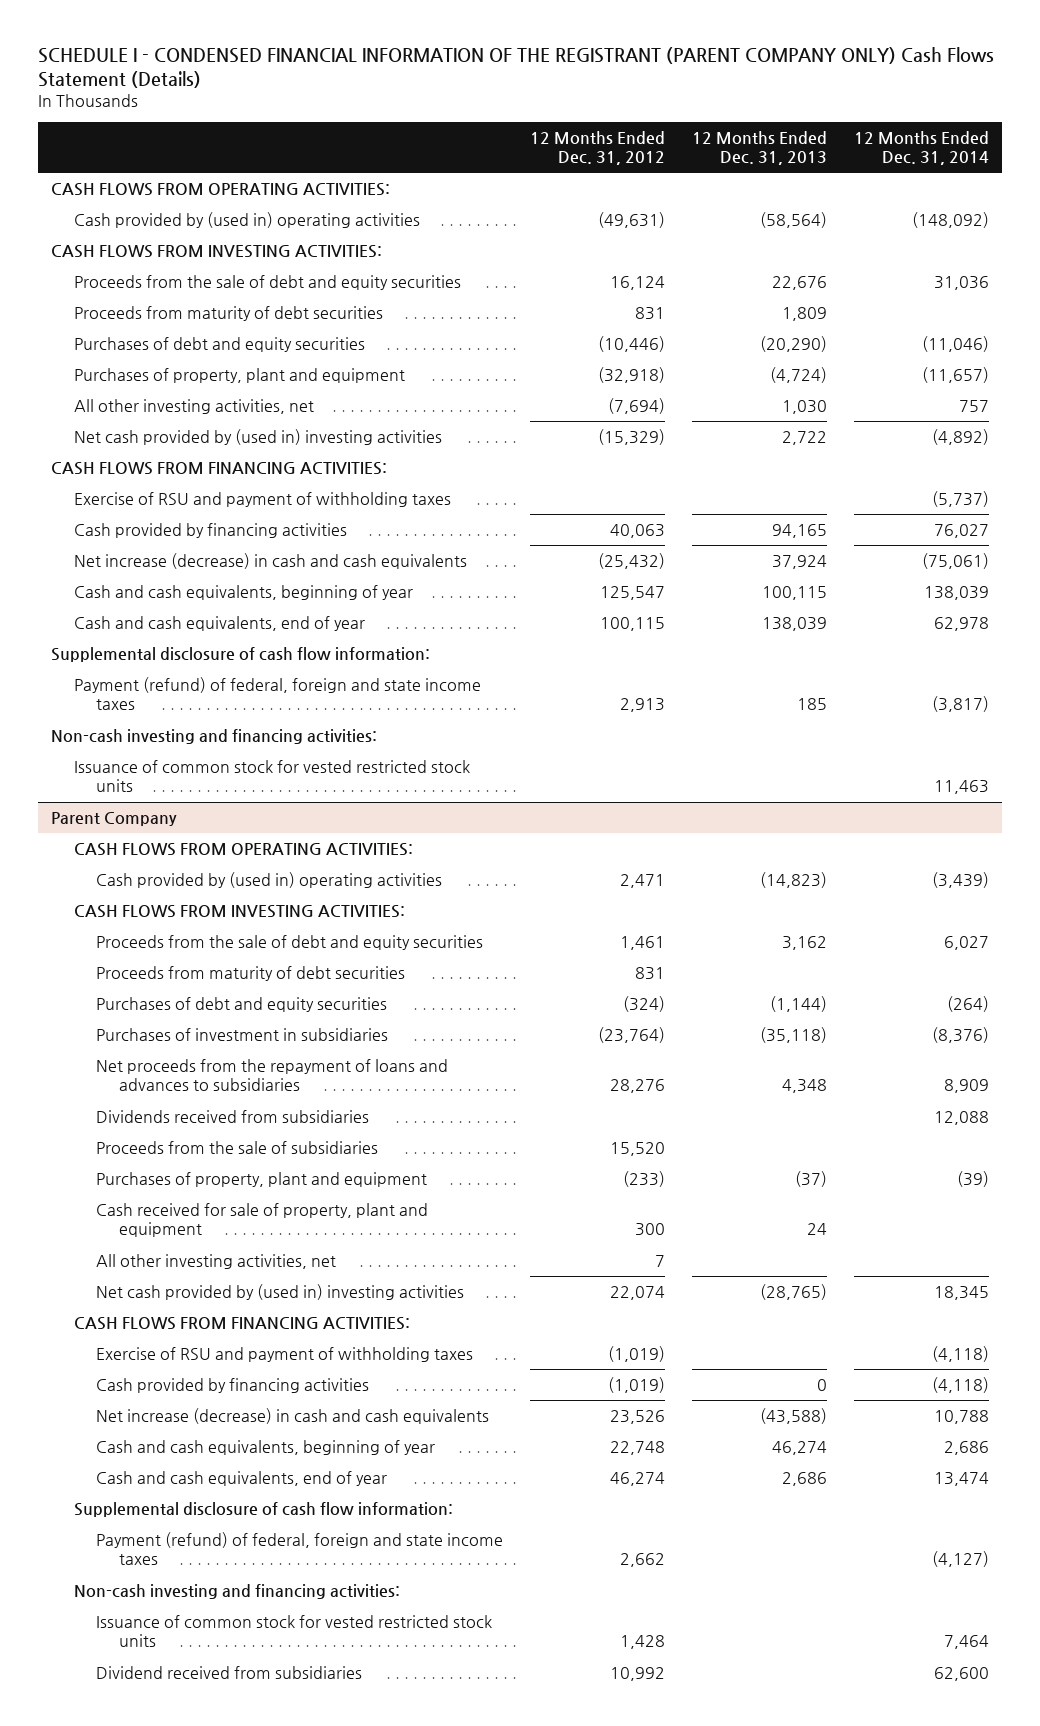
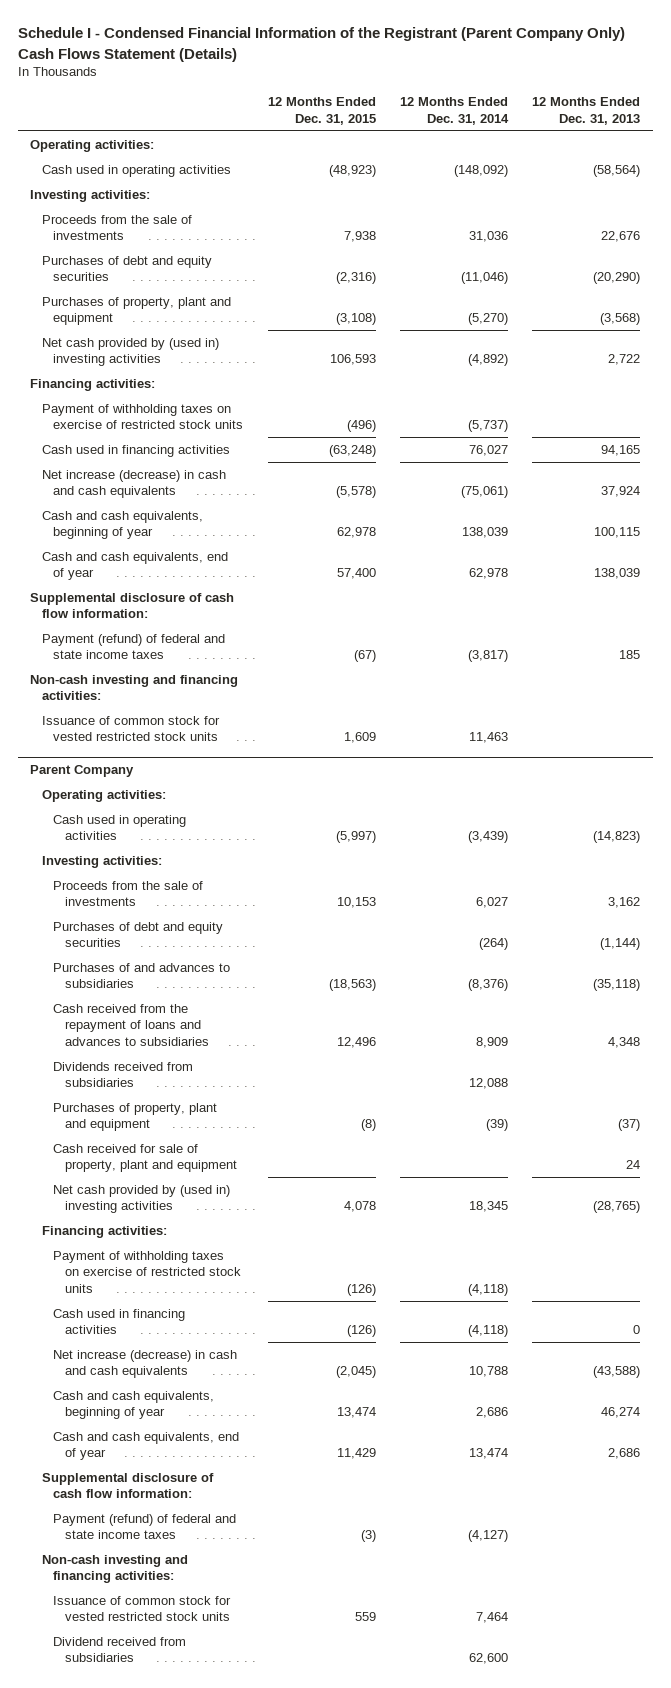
- SCHEDULE I - CONDENSED FINANCIAL INFORMATION OF THE REGISTRANT (PARENT COMPANY ONLY) Cash Flows Statement (Details)
+ Schedule I - Condensed Financial Information of the Registrant (Parent Company Only) Cash Flows Statement (Details)
- | 12 Months Ended Dec. 31, 2012 | 12 Months Ended Dec. 31, 2013 | 12 Months Ended Dec. 31, 2014
+ | 12 Months Ended Dec. 31, 2015 | 12 Months Ended Dec. 31, 2014 | 12 Months Ended Dec. 31, 2013
- CASH FLOWS FROM OPERATING ACTIVITIES:
- Cash provided by (used in) operating activities | (49,631) | (58,564) | (148,092)
- CASH FLOWS FROM INVESTING ACTIVITIES:
- Proceeds from the sale of debt and equity securities | 16,124 | 22,676 | 31,036
- Proceeds from maturity of debt securities | 831 | 1,809 |
+ Operating activities:
+ Cash used in operating activities | (48,923) | (148,092) | (58,564)
+ Investing activities:
+ Proceeds from the sale of investments | 7,938 | 31,036 | 22,676
- Purchases of property, plant and equipment | (32,918) | (4,724) | (11,657)
- All other investing activities, net | (7,694) | 1,030 | 757
+ Purchases of property, plant and equipment | (3,108) | (5,270) | (3,568)
- CASH FLOWS FROM FINANCING ACTIVITIES:
- Exercise of RSU and payment of withholding taxes | | | (5,737)
- Cash provided by financing activities | 40,063 | 94,165 | 76,027
+ Financing activities:
+ Payment of withholding taxes on exercise of restricted stock units | (496) | (5,737) |
+ Cash used in financing activities | (63,248) | 76,027 | 94,165
- Payment (refund) of federal, foreign and state income taxes | 2,913 | 185 | (3,817)
+ Payment (refund) of federal and state income taxes | (67) | (3,817) | 185
@ Parent Company
- CASH FLOWS FROM OPERATING ACTIVITIES:
- Cash provided by (used in) operating activities | 2,471 | (14,823) | (3,439)
- CASH FLOWS FROM INVESTING ACTIVITIES:
- Proceeds from the sale of debt and equity securities | 1,461 | 3,162 | 6,027
- Proceeds from maturity of debt securities | 831 | |
+ Operating activities:
+ Cash used in operating activities | (5,997) | (3,439) | (14,823)
+ Investing activities:
+ Proceeds from the sale of investments | 10,153 | 6,027 | 3,162
- Purchases of investment in subsidiaries | (23,764) | (35,118) | (8,376)
- Net proceeds from the repayment of loans and advances to subsidiaries | 28,276 | 4,348 | 8,909
+ Purchases of and advances to subsidiaries | (18,563) | (8,376) | (35,118)
+ Cash received from the repayment of loans and advances to subsidiaries | 12,496 | 8,909 | 4,348
- Proceeds from the sale of subsidiaries | 15,520 | |
- All other investing activities, net | 7 | |
- CASH FLOWS FROM FINANCING ACTIVITIES:
- Exercise of RSU and payment of withholding taxes | (1,019) | | (4,118)
- Cash provided by financing activities | (1,019) | 0 | (4,118)
+ Financing activities:
+ Payment of withholding taxes on exercise of restricted stock units | (126) | (4,118) |
+ Cash used in financing activities | (126) | (4,118) | 0
- Payment (refund) of federal, foreign and state income taxes | 2,662 | | (4,127)
+ Payment (refund) of federal and state income taxes | (3) | (4,127) |

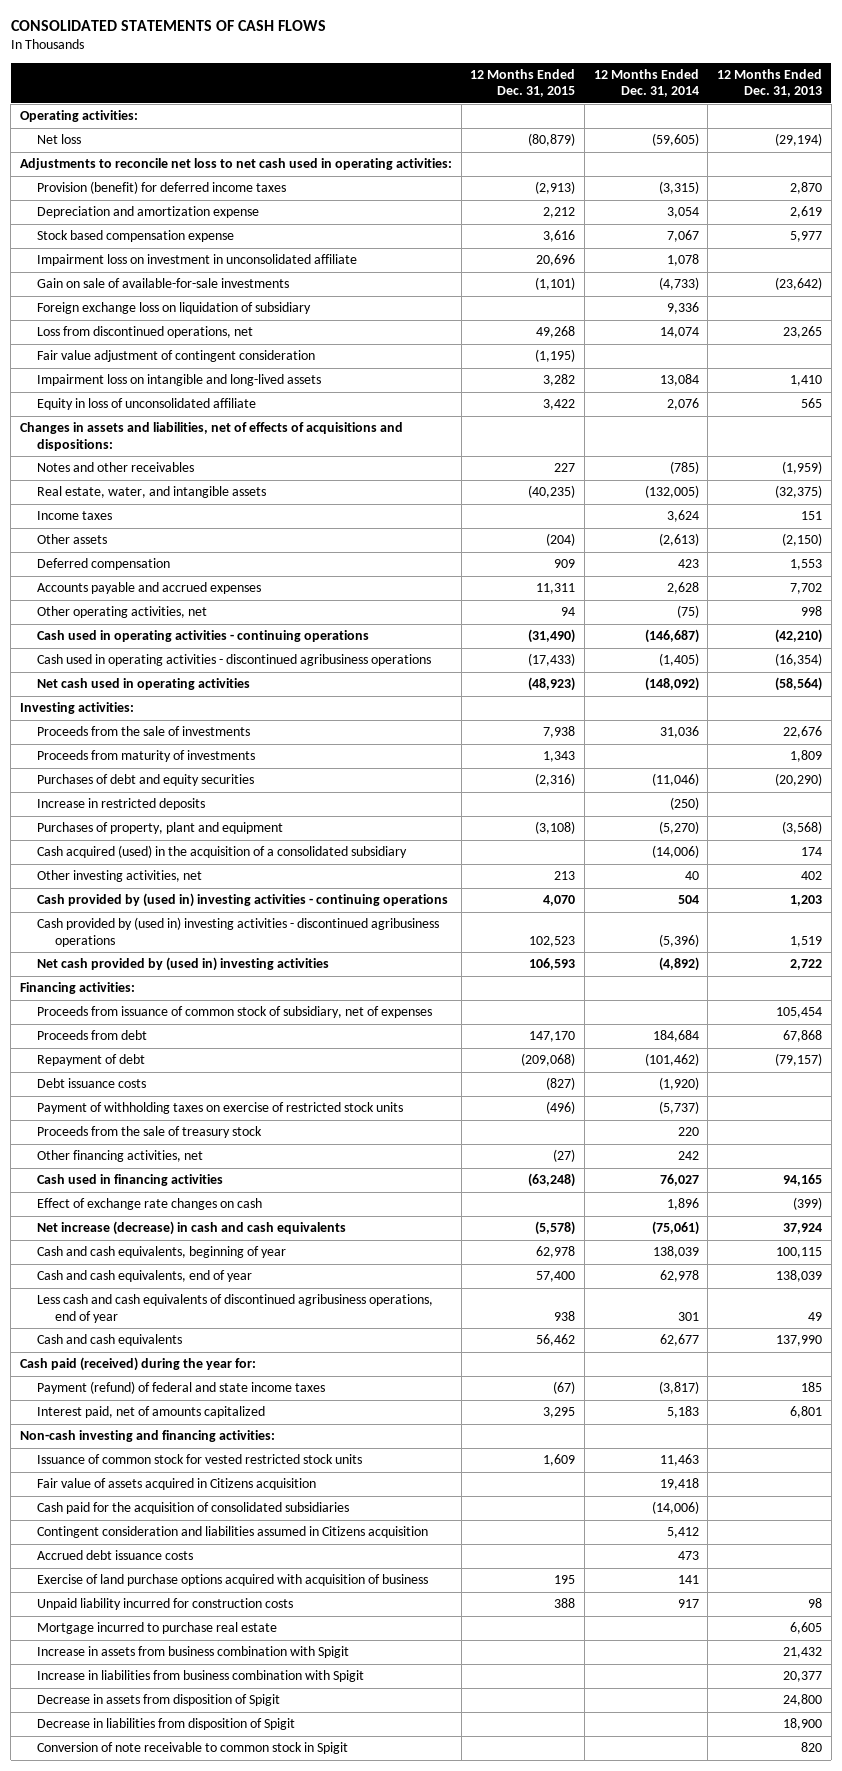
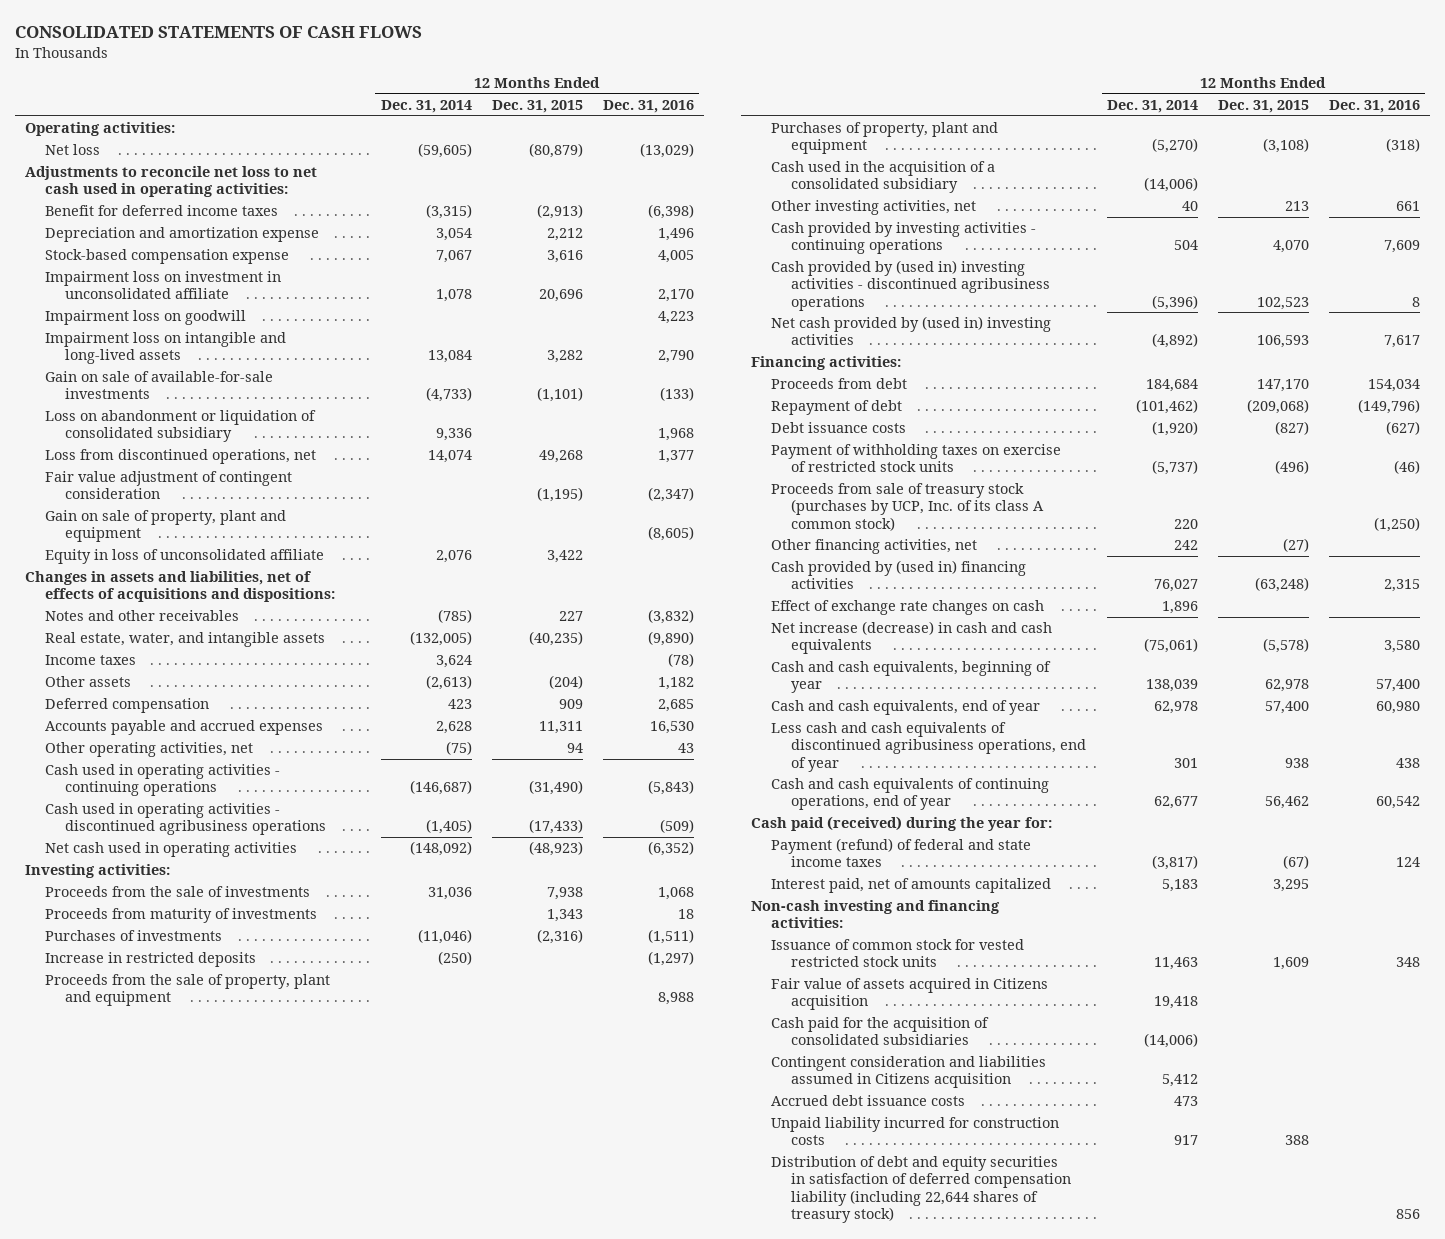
- | 12 Months Ended Dec. 31, 2015 | 12 Months Ended Dec. 31, 2014 | 12 Months Ended Dec. 31, 2013
+ | 12 Months Ended Dec. 31, 2014 | 12 Months Ended Dec. 31, 2015 | 12 Months Ended Dec. 31, 2016
- Provision (benefit) for deferred income taxes | (2,913) | (3,315) | 2,870
+ Benefit for deferred income taxes | (3,315) | (2,913) | (6,398)
- Stock based compensation expense | 3,616 | 7,067 | 5,977
+ Stock-based compensation expense | 7,067 | 3,616 | 4,005
+ Impairment loss on goodwill | | | 4,223
moved up: Impairment loss on intangible and long-lived assets | 13,084 | 3,282 | 2,790
- Foreign exchange loss on liquidation of subsidiary | | 9,336 |
+ Loss on abandonment or liquidation of consolidated subsidiary | 9,336 | | 1,968
+ Gain on sale of property, plant and equipment | | | (8,605)
- Purchases of debt and equity securities | (2,316) | (11,046) | (20,290)
+ Purchases of investments | (11,046) | (2,316) | (1,511)
+ Proceeds from the sale of property, plant and equipment | | | 8,988
- Cash acquired (used) in the acquisition of a consolidated subsidiary | | (14,006) | 174
+ Cash used in the acquisition of a consolidated subsidiary | (14,006) | |
- Cash provided by (used in) investing activities - continuing operations | 4,070 | 504 | 1,203
+ Cash provided by investing activities - continuing operations | 504 | 4,070 | 7,609
- Proceeds from issuance of common stock of subsidiary, net of expenses | | | 105,454
- Proceeds from the sale of treasury stock | | 220 |
+ Proceeds from sale of treasury stock (purchases by UCP, Inc. of its class A common stock) | 220 | | (1,250)
- Cash used in financing activities | (63,248) | 76,027 | 94,165
+ Cash provided by (used in) financing activities | 76,027 | (63,248) | 2,315
- Cash and cash equivalents | 56,462 | 62,677 | 137,990
+ Cash and cash equivalents of continuing operations, end of year | 62,677 | 56,462 | 60,542
- Exercise of land purchase options acquired with acquisition of business | 195 | 141 |
- Mortgage incurred to purchase real estate | | | 6,605
- Increase in assets from business combination with Spigit | | | 21,432
- Increase in liabilities from business combination with Spigit | | | 20,377
- Decrease in assets from disposition of Spigit | | | 24,800
- Decrease in liabilities from disposition of Spigit | | | 18,900
- Conversion of note receivable to common stock in Spigit | | | 820
+ Distribution of debt and equity securities in satisfaction of deferred compensation liability (including 22,644 shares of treasury stock) | | | 856

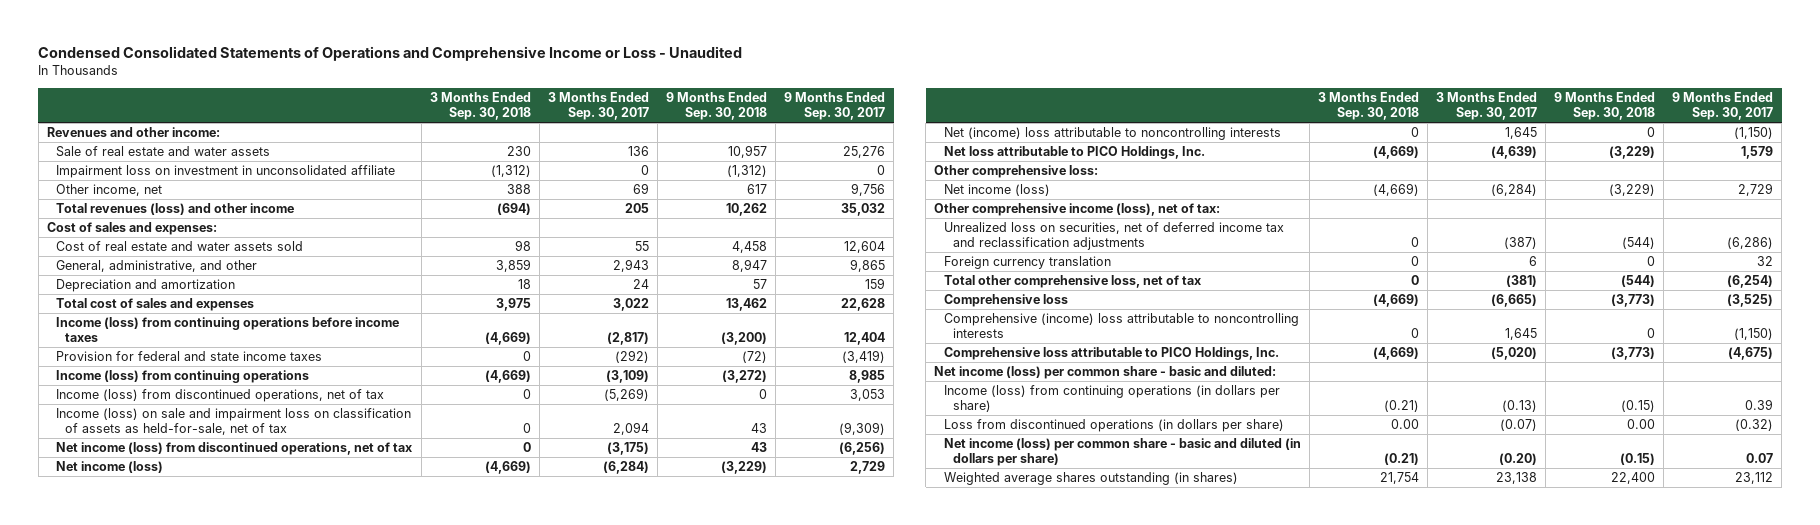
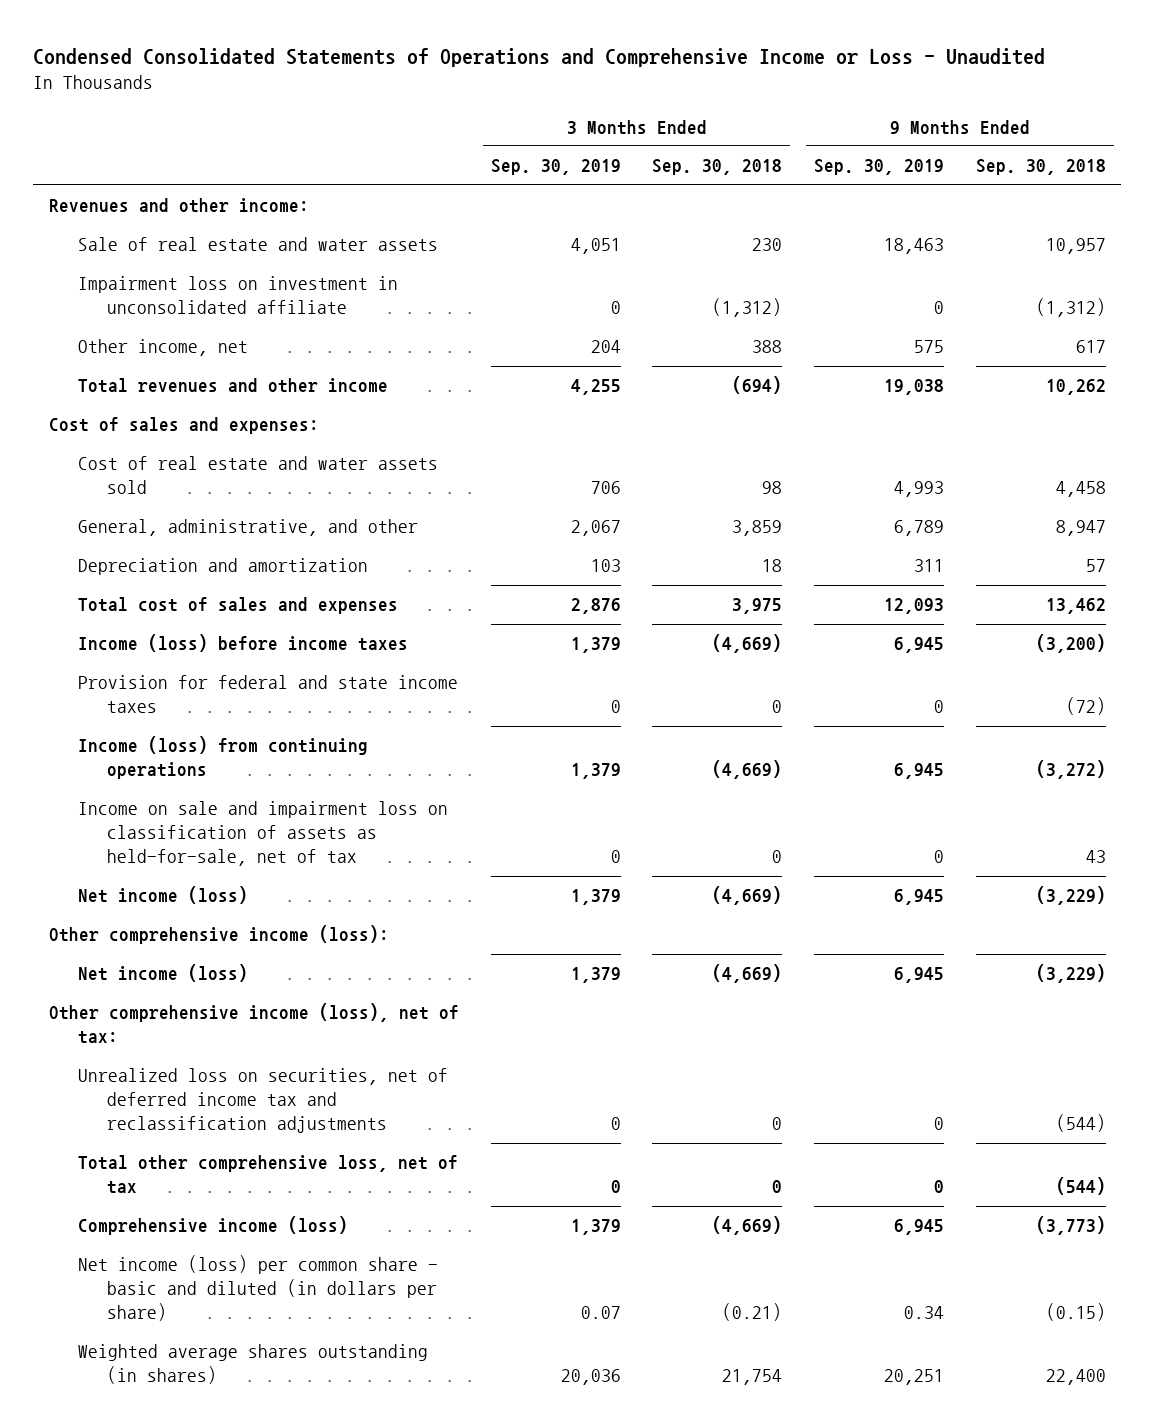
- | 3 Months Ended Sep. 30, 2018 | 3 Months Ended Sep. 30, 2017 | 9 Months Ended Sep. 30, 2018 | 9 Months Ended Sep. 30, 2017
+ | 3 Months Ended Sep. 30, 2019 | 3 Months Ended Sep. 30, 2018 | 9 Months Ended Sep. 30, 2019 | 9 Months Ended Sep. 30, 2018
- Total revenues (loss) and other income | (694) | 205 | 10,262 | 35,032
+ Total revenues and other income | 4,255 | (694) | 19,038 | 10,262
- Income (loss) from continuing operations before income taxes | (4,669) | (2,817) | (3,200) | 12,404
+ Income (loss) before income taxes | 1,379 | (4,669) | 6,945 | (3,200)
- Income (loss) from discontinued operations, net of tax | 0 | (5,269) | 0 | 3,053
- Income (loss) on sale and impairment loss on classification of assets as held-for-sale, net of tax | 0 | 2,094 | 43 | (9,309)
- Net income (loss) from discontinued operations, net of tax | 0 | (3,175) | 43 | (6,256)
+ Income on sale and impairment loss on classification of assets as held-for-sale, net of tax | 0 | 0 | 0 | 43
- Net (income) loss attributable to noncontrolling interests | 0 | 1,645 | 0 | (1,150)
- Net loss attributable to PICO Holdings, Inc. | (4,669) | (4,639) | (3,229) | 1,579
- Other comprehensive loss:
+ Other comprehensive income (loss):
- Foreign currency translation | 0 | 6 | 0 | 32
- Comprehensive loss | (4,669) | (6,665) | (3,773) | (3,525)
- Comprehensive (income) loss attributable to noncontrolling interests | 0 | 1,645 | 0 | (1,150)
- Comprehensive loss attributable to PICO Holdings, Inc. | (4,669) | (5,020) | (3,773) | (4,675)
- Net income (loss) per common share - basic and diluted:
- Income (loss) from continuing operations (in dollars per share) | (0.21) | (0.13) | (0.15) | 0.39
- Loss from discontinued operations (in dollars per share) | 0.00 | (0.07) | 0.00 | (0.32)
+ Comprehensive income (loss) | 1,379 | (4,669) | 6,945 | (3,773)

